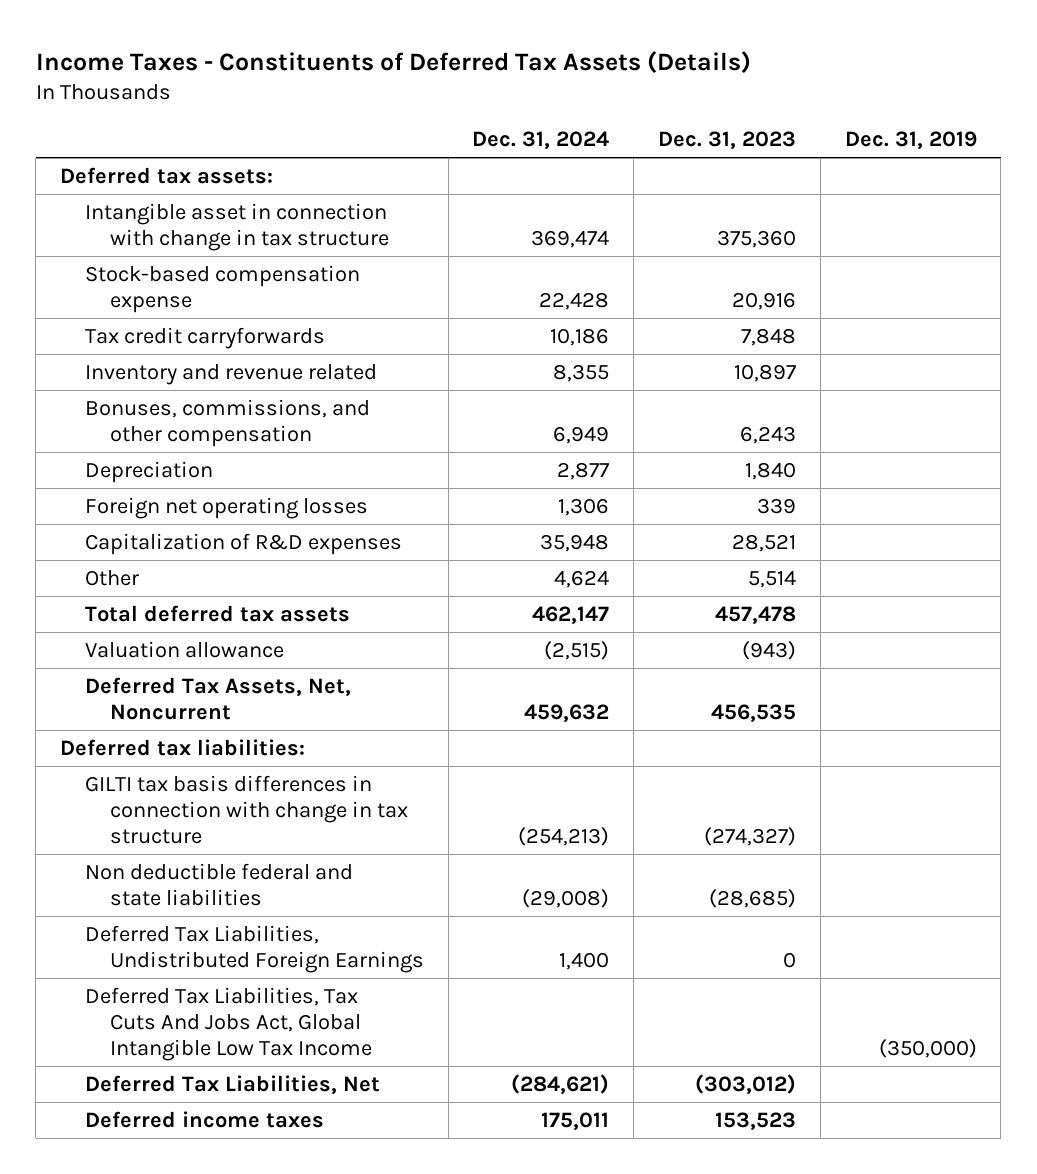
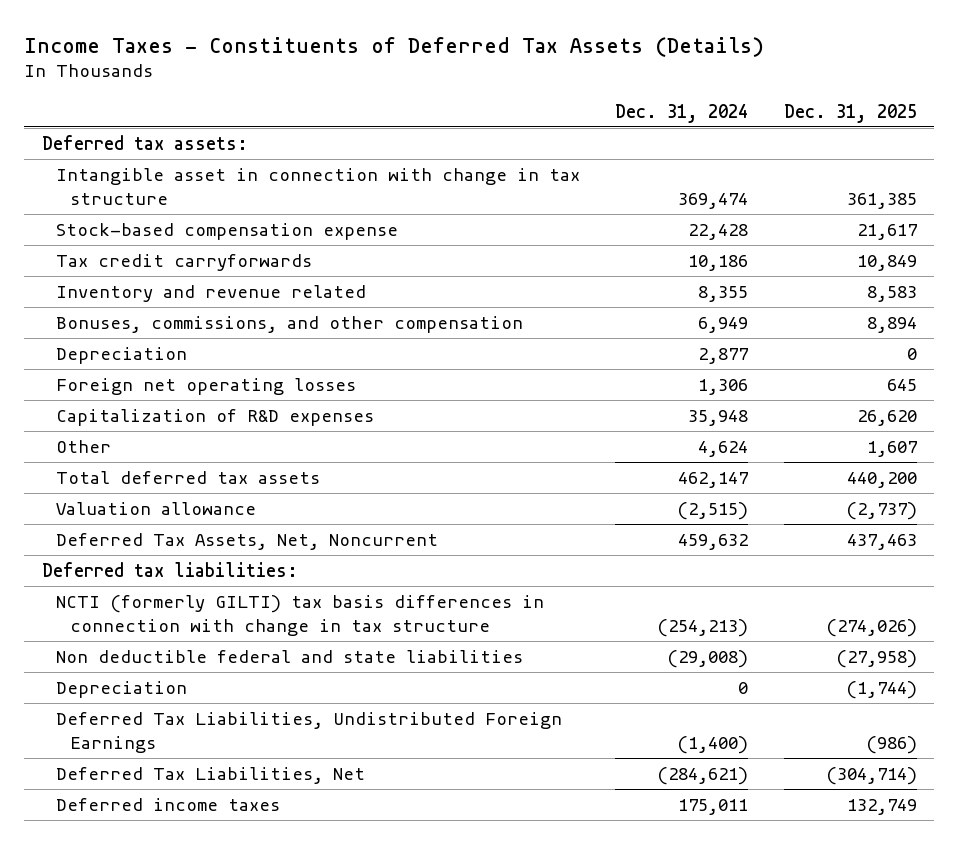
- | Dec. 31, 2024 | Dec. 31, 2023 | Dec. 31, 2019
+ | Dec. 31, 2024 | Dec. 31, 2025
- GILTI tax basis differences in connection with change in tax structure | (254,213) | (274,327) |
+ NCTI (formerly GILTI) tax basis differences in connection with change in tax structure | (254,213) | (274,026)
- Deferred Tax Liabilities, Undistributed Foreign Earnings | 1,400 | 0 |
- Deferred Tax Liabilities, Tax Cuts And Jobs Act, Global Intangible Low Tax Income | | | (350,000)
+ Depreciation | 0 | (1,744)
+ Deferred Tax Liabilities, Undistributed Foreign Earnings | (1,400) | (986)

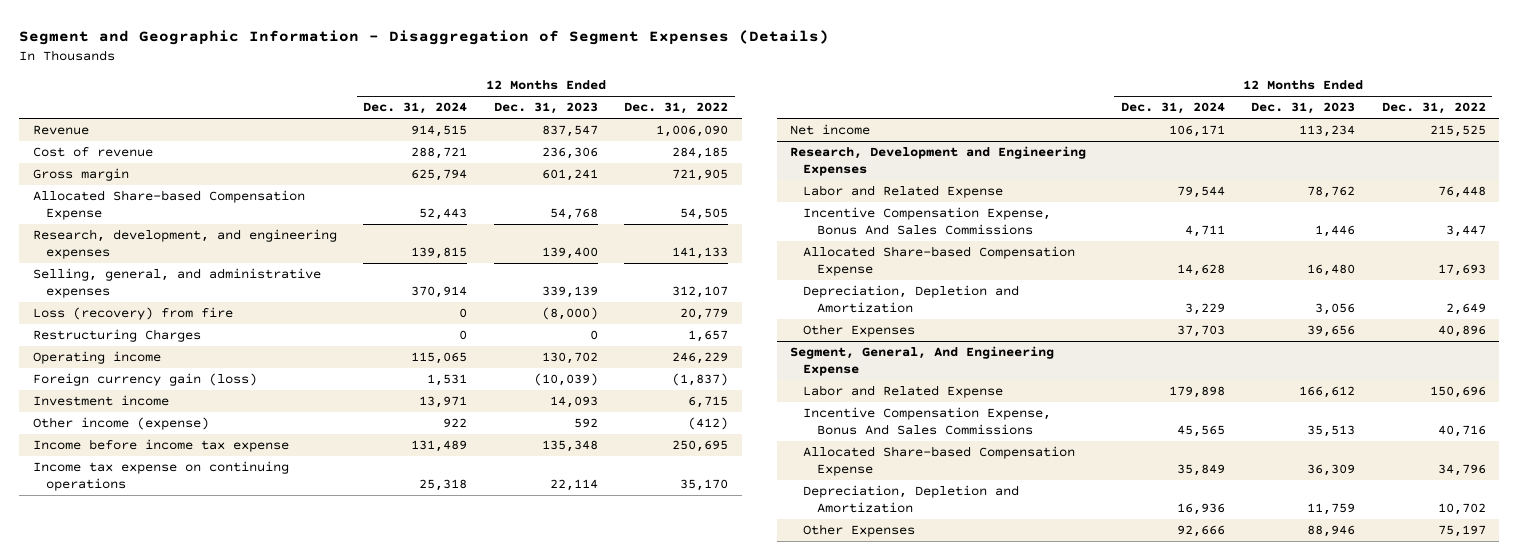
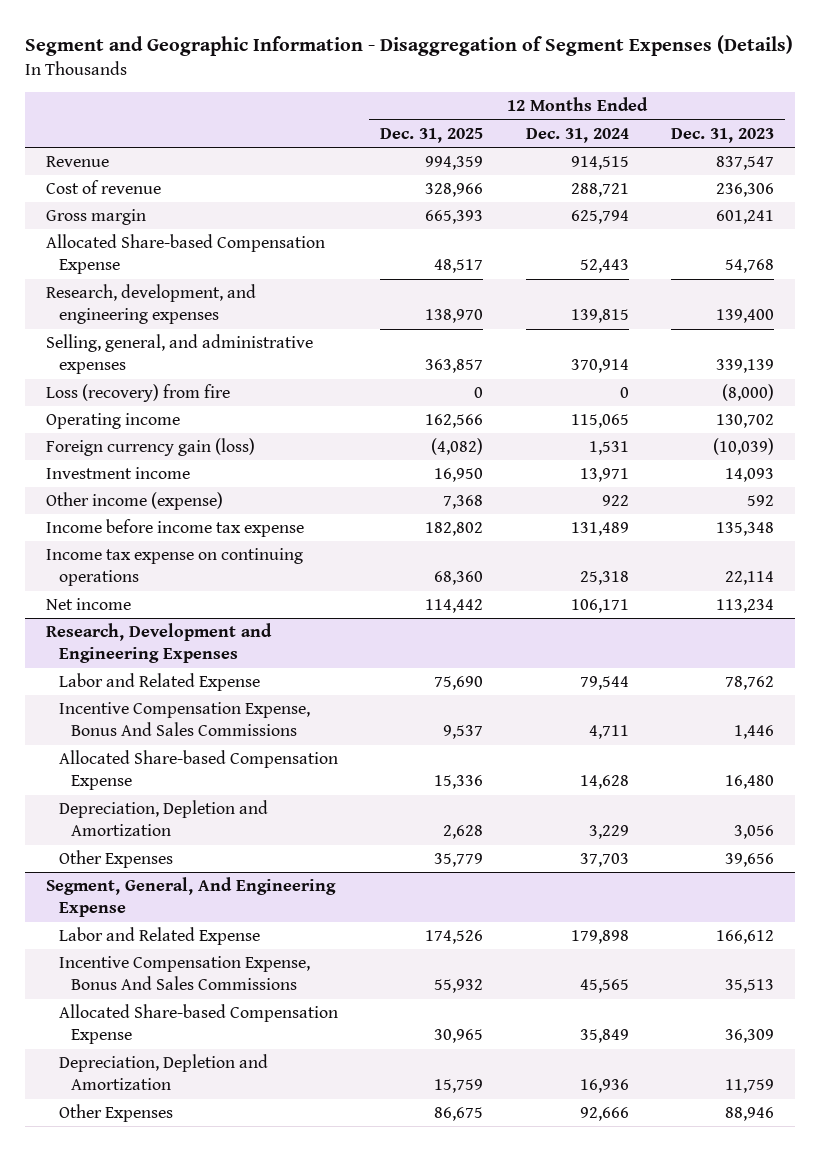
- | 12 Months Ended Dec. 31, 2024 | 12 Months Ended Dec. 31, 2023 | 12 Months Ended Dec. 31, 2022
+ | 12 Months Ended Dec. 31, 2025 | 12 Months Ended Dec. 31, 2024 | 12 Months Ended Dec. 31, 2023
- Restructuring Charges | 0 | 0 | 1,657

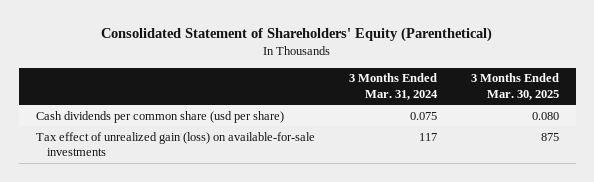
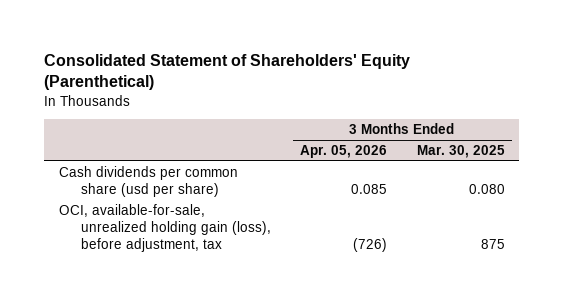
- | 3 Months Ended Mar. 31, 2024 | 3 Months Ended Mar. 30, 2025
+ | 3 Months Ended Apr. 05, 2026 | 3 Months Ended Mar. 30, 2025
- Tax effect of unrealized gain (loss) on available-for-sale investments | 117 | 875
+ OCI, available-for-sale, unrealized holding gain (loss), before adjustment, tax | (726) | 875

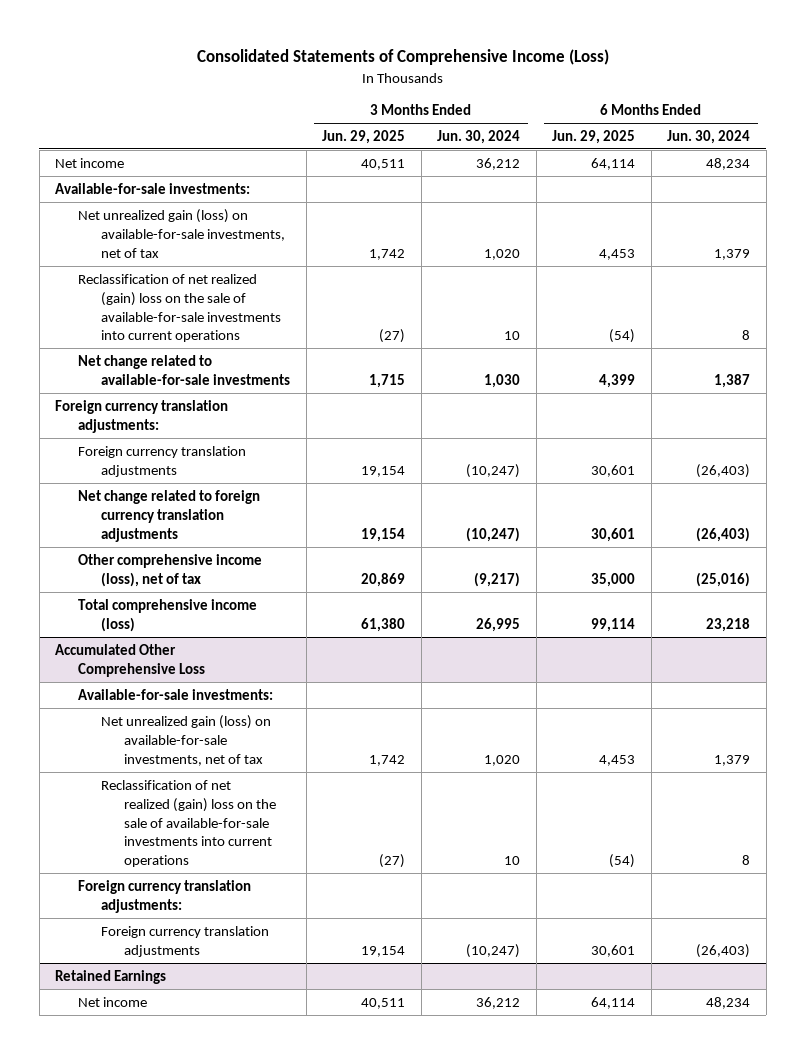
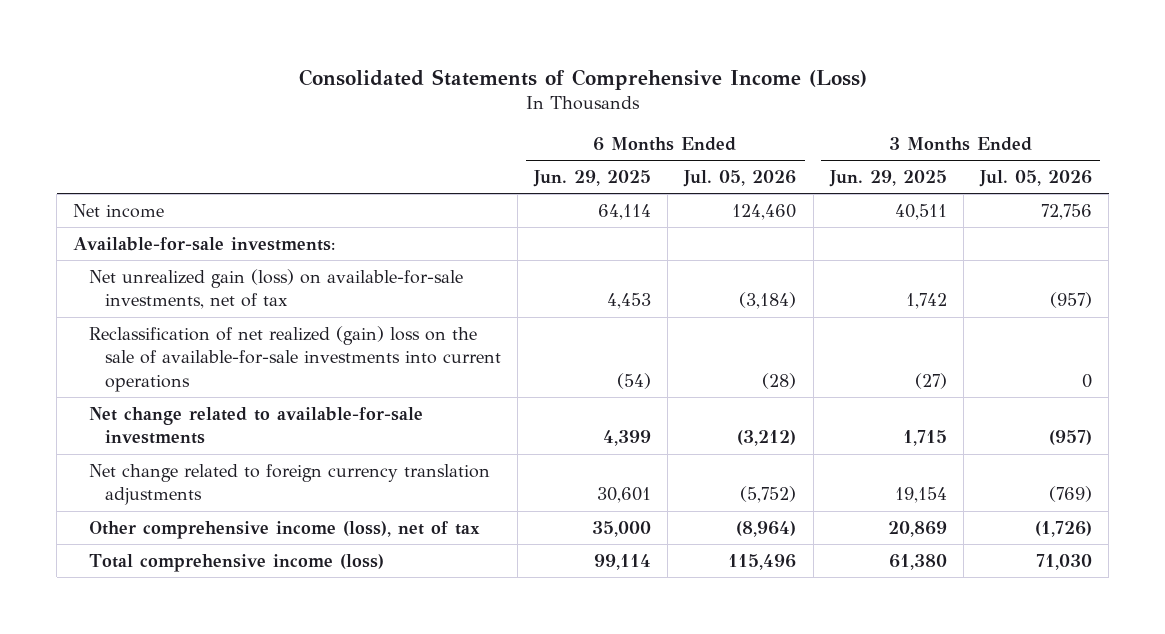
- | 3 Months Ended Jun. 29, 2025 | 3 Months Ended Jun. 30, 2024 | 6 Months Ended Jun. 29, 2025 | 6 Months Ended Jun. 30, 2024
+ | 6 Months Ended Jun. 29, 2025 | 6 Months Ended Jul. 05, 2026 | 3 Months Ended Jun. 29, 2025 | 3 Months Ended Jul. 05, 2026
- Foreign currency translation adjustments:
- Foreign currency translation adjustments | 19,154 | (10,247) | 30,601 | (26,403)
- Accumulated Other Comprehensive Loss
- Available-for-sale investments:
- Net unrealized gain (loss) on available-for-sale investments, net of tax | 1,742 | 1,020 | 4,453 | 1,379
- Reclassification of net realized (gain) loss on the sale of available-for-sale investments into current operations | (27) | 10 | (54) | 8
- Foreign currency translation adjustments:
- Foreign currency translation adjustments | 19,154 | (10,247) | 30,601 | (26,403)
- Retained Earnings
- Net income | 40,511 | 36,212 | 64,114 | 48,234

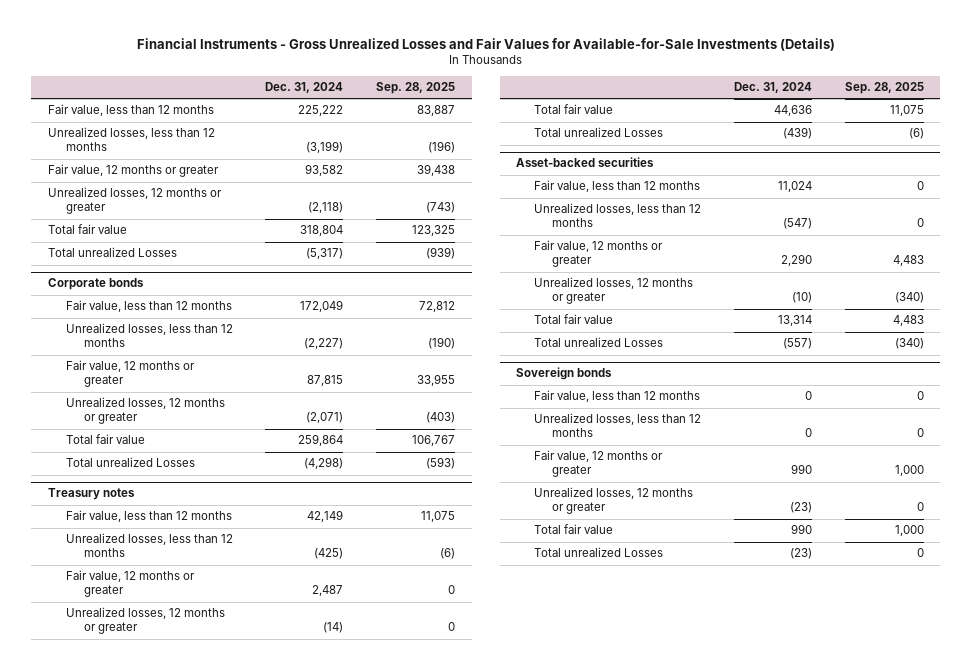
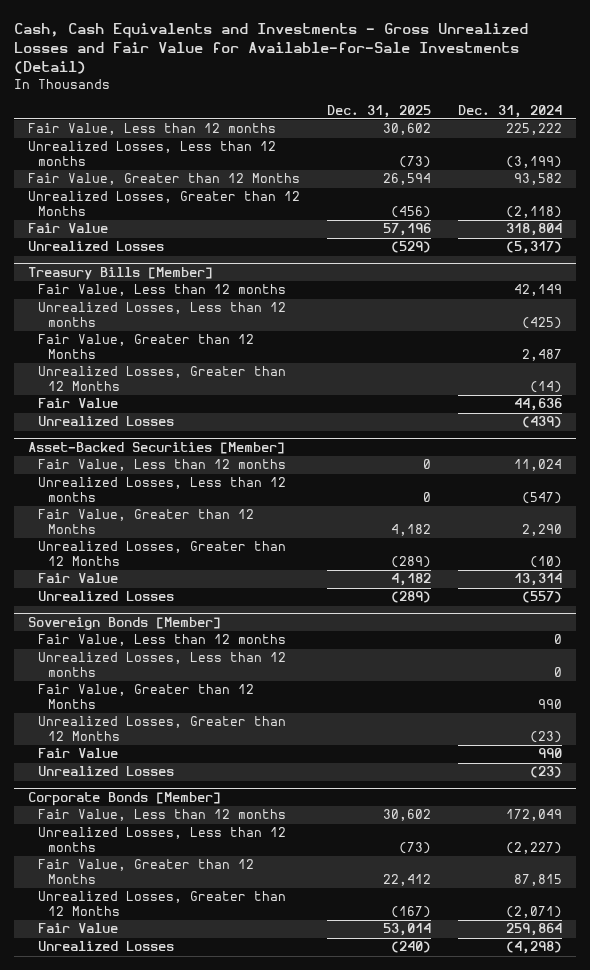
- Financial Instruments - Gross Unrealized Losses and Fair Values for Available-for-Sale Investments (Details)
+ Cash, Cash Equivalents and Investments - Gross Unrealized Losses and Fair Value for Available-for-Sale Investments (Detail)
- | Dec. 31, 2024 | Sep. 28, 2025
+ | Dec. 31, 2025 | Dec. 31, 2024
- Fair value, less than 12 months | 225,222 | 83,887
- Unrealized losses, less than 12 months | (3,199) | (196)
- Fair value, 12 months or greater | 93,582 | 39,438
- Unrealized losses, 12 months or greater | (2,118) | (743)
- Total fair value | 318,804 | 123,325
- Total unrealized Losses | (5,317) | (939)
- Corporate bonds
- Fair value, less than 12 months | 172,049 | 72,812
- Unrealized losses, less than 12 months | (2,227) | (190)
- Fair value, 12 months or greater | 87,815 | 33,955
- Unrealized losses, 12 months or greater | (2,071) | (403)
- Total fair value | 259,864 | 106,767
- Total unrealized Losses | (4,298) | (593)
- Treasury notes
- Fair value, less than 12 months | 42,149 | 11,075
- Unrealized losses, less than 12 months | (425) | (6)
- Fair value, 12 months or greater | 2,487 | 0
- Unrealized losses, 12 months or greater | (14) | 0
- Total fair value | 44,636 | 11,075
- Total unrealized Losses | (439) | (6)
- Asset-backed securities
- Fair value, less than 12 months | 11,024 | 0
- Unrealized losses, less than 12 months | (547) | 0
- Fair value, 12 months or greater | 2,290 | 4,483
- Unrealized losses, 12 months or greater | (10) | (340)
- Total fair value | 13,314 | 4,483
- Total unrealized Losses | (557) | (340)
- Sovereign bonds
- Fair value, less than 12 months | 0 | 0
- Unrealized losses, less than 12 months | 0 | 0
- Fair value, 12 months or greater | 990 | 1,000
- Unrealized losses, 12 months or greater | (23) | 0
- Total fair value | 990 | 1,000
- Total unrealized Losses | (23) | 0
+ Fair Value, Less than 12 months | 30,602 | 225,222
+ Unrealized Losses, Less than 12 months | (73) | (3,199)
+ Fair Value, Greater than 12 Months | 26,594 | 93,582
+ Unrealized Losses, Greater than 12 Months | (456) | (2,118)
+ Fair Value | 57,196 | 318,804
+ Unrealized Losses | (529) | (5,317)
+ Treasury Bills [Member]
+ Fair Value, Less than 12 months | | 42,149
+ Unrealized Losses, Less than 12 months | | (425)
+ Fair Value, Greater than 12 Months | | 2,487
+ Unrealized Losses, Greater than 12 Months | | (14)
+ Fair Value | | 44,636
+ Unrealized Losses | | (439)
+ Asset-Backed Securities [Member]
+ Fair Value, Less than 12 months | 0 | 11,024
+ Unrealized Losses, Less than 12 months | 0 | (547)
+ Fair Value, Greater than 12 Months | 4,182 | 2,290
+ Unrealized Losses, Greater than 12 Months | (289) | (10)
+ Fair Value | 4,182 | 13,314
+ Unrealized Losses | (289) | (557)
+ Sovereign Bonds [Member]
+ Fair Value, Less than 12 months | | 0
+ Unrealized Losses, Less than 12 months | | 0
+ Fair Value, Greater than 12 Months | | 990
+ Unrealized Losses, Greater than 12 Months | | (23)
+ Fair Value | | 990
+ Unrealized Losses | | (23)
+ Corporate Bonds [Member]
+ Fair Value, Less than 12 months | 30,602 | 172,049
+ Unrealized Losses, Less than 12 months | (73) | (2,227)
+ Fair Value, Greater than 12 Months | 22,412 | 87,815
+ Unrealized Losses, Greater than 12 Months | (167) | (2,071)
+ Fair Value | 53,014 | 259,864
+ Unrealized Losses | (240) | (4,298)

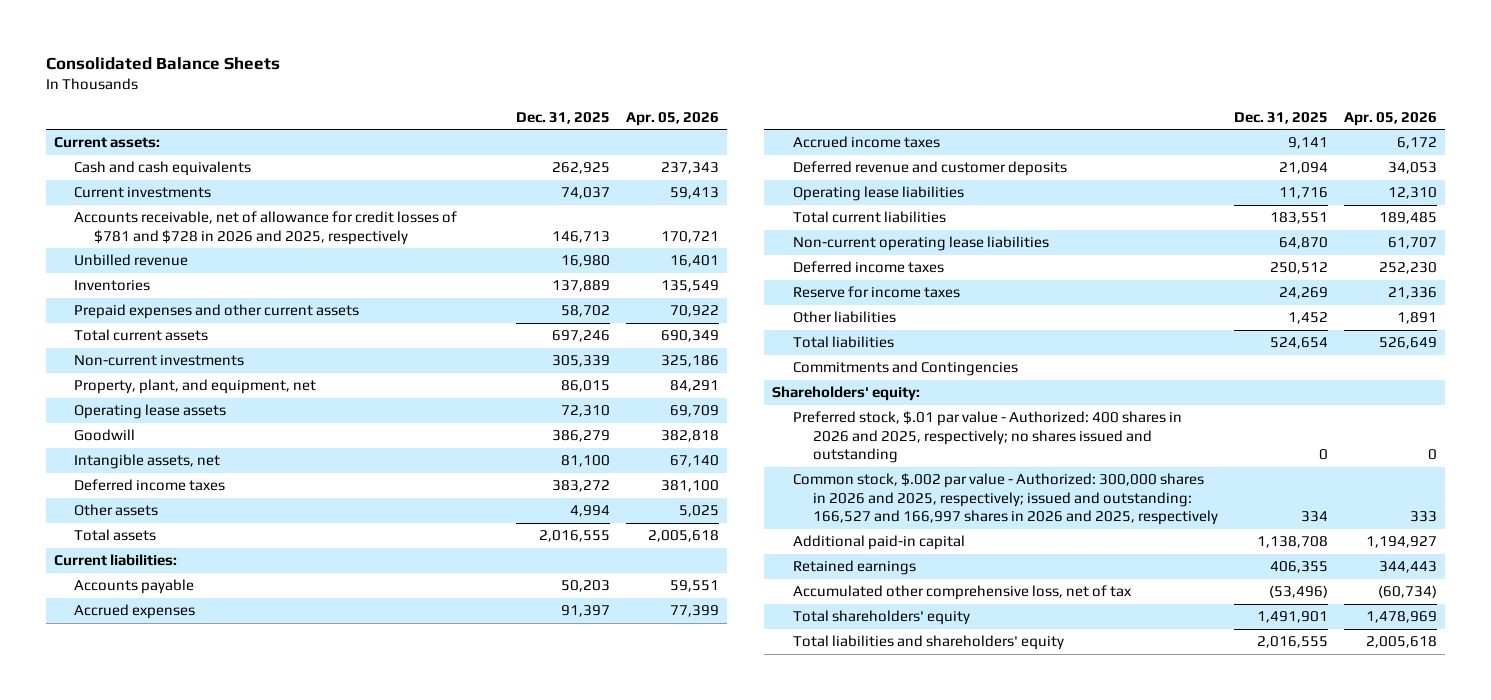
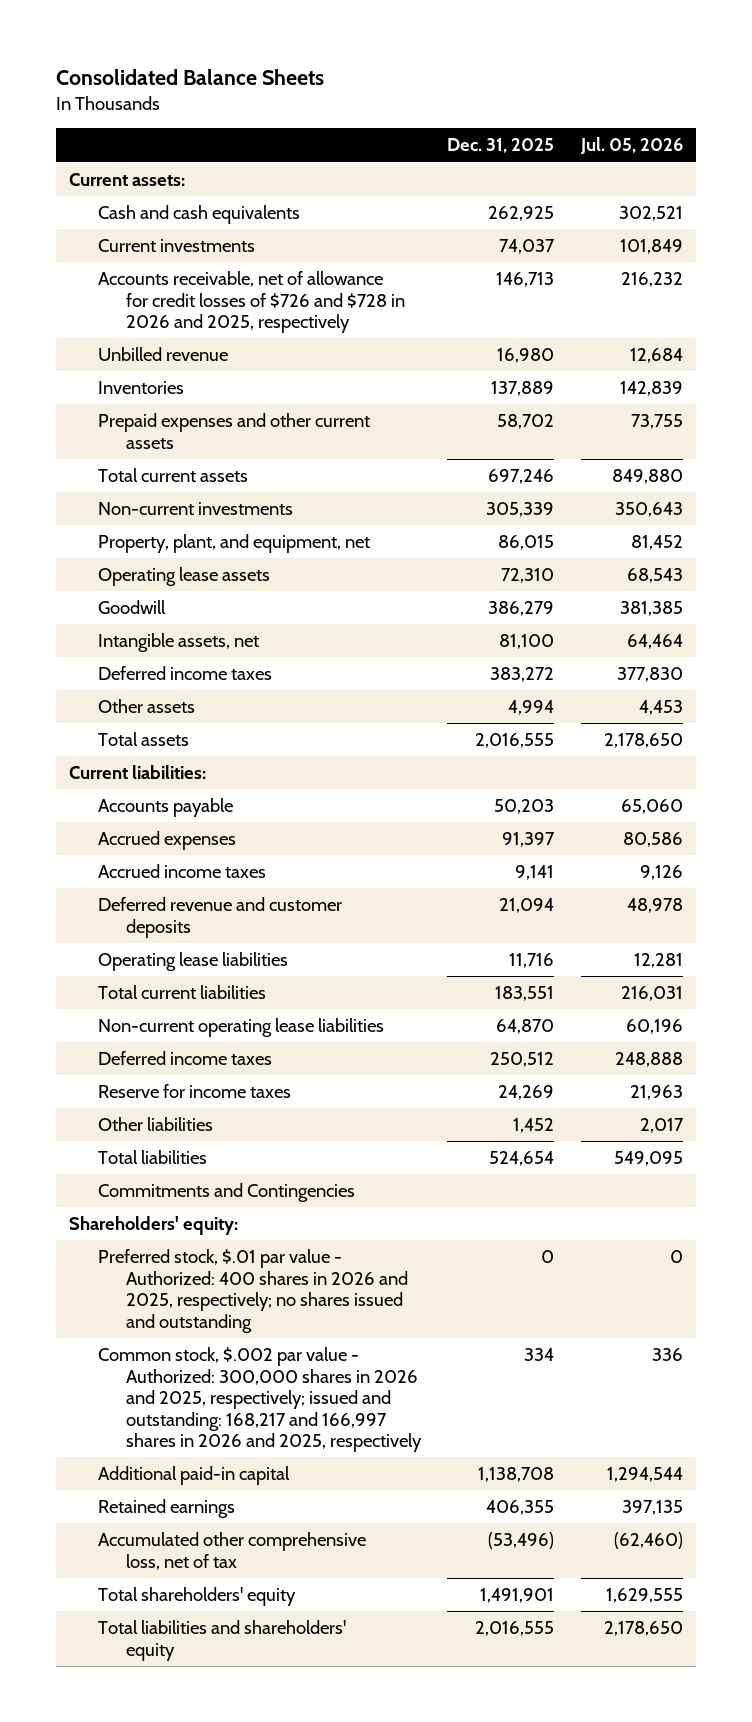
- | Dec. 31, 2025 | Apr. 05, 2026
+ | Dec. 31, 2025 | Jul. 05, 2026
- Accounts receivable, net of allowance for credit losses of $781 and $728 in 2026 and 2025, respectively | 146,713 | 170,721
+ Accounts receivable, net of allowance for credit losses of $726 and $728 in 2026 and 2025, respectively | 146,713 | 216,232
- Common stock, $.002 par value - Authorized: 300,000 shares in 2026 and 2025, respectively; issued and outstanding: 166,527 and 166,997 shares in 2026 and 2025, respectively | 334 | 333
+ Common stock, $.002 par value - Authorized: 300,000 shares in 2026 and 2025, respectively; issued and outstanding: 168,217 and 166,997 shares in 2026 and 2025, respectively | 334 | 336

